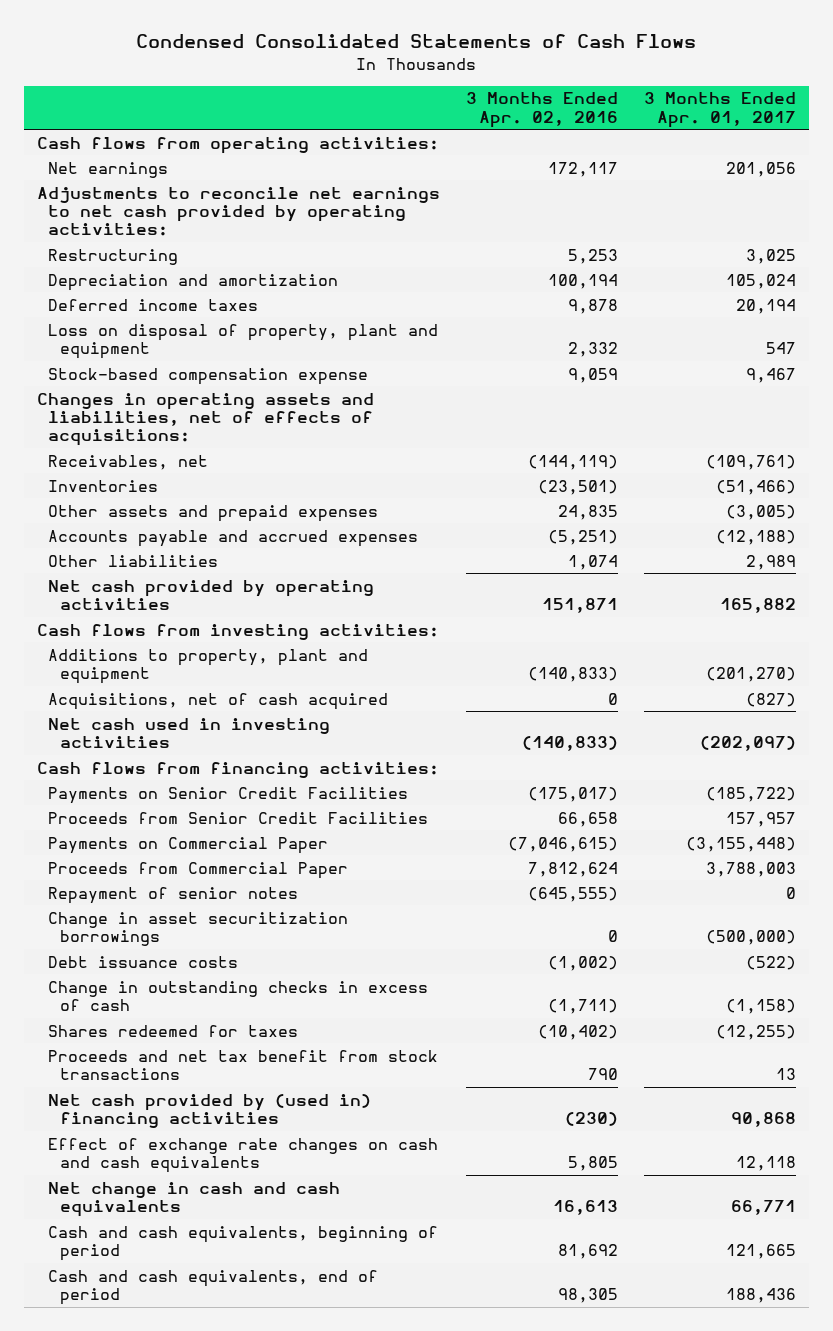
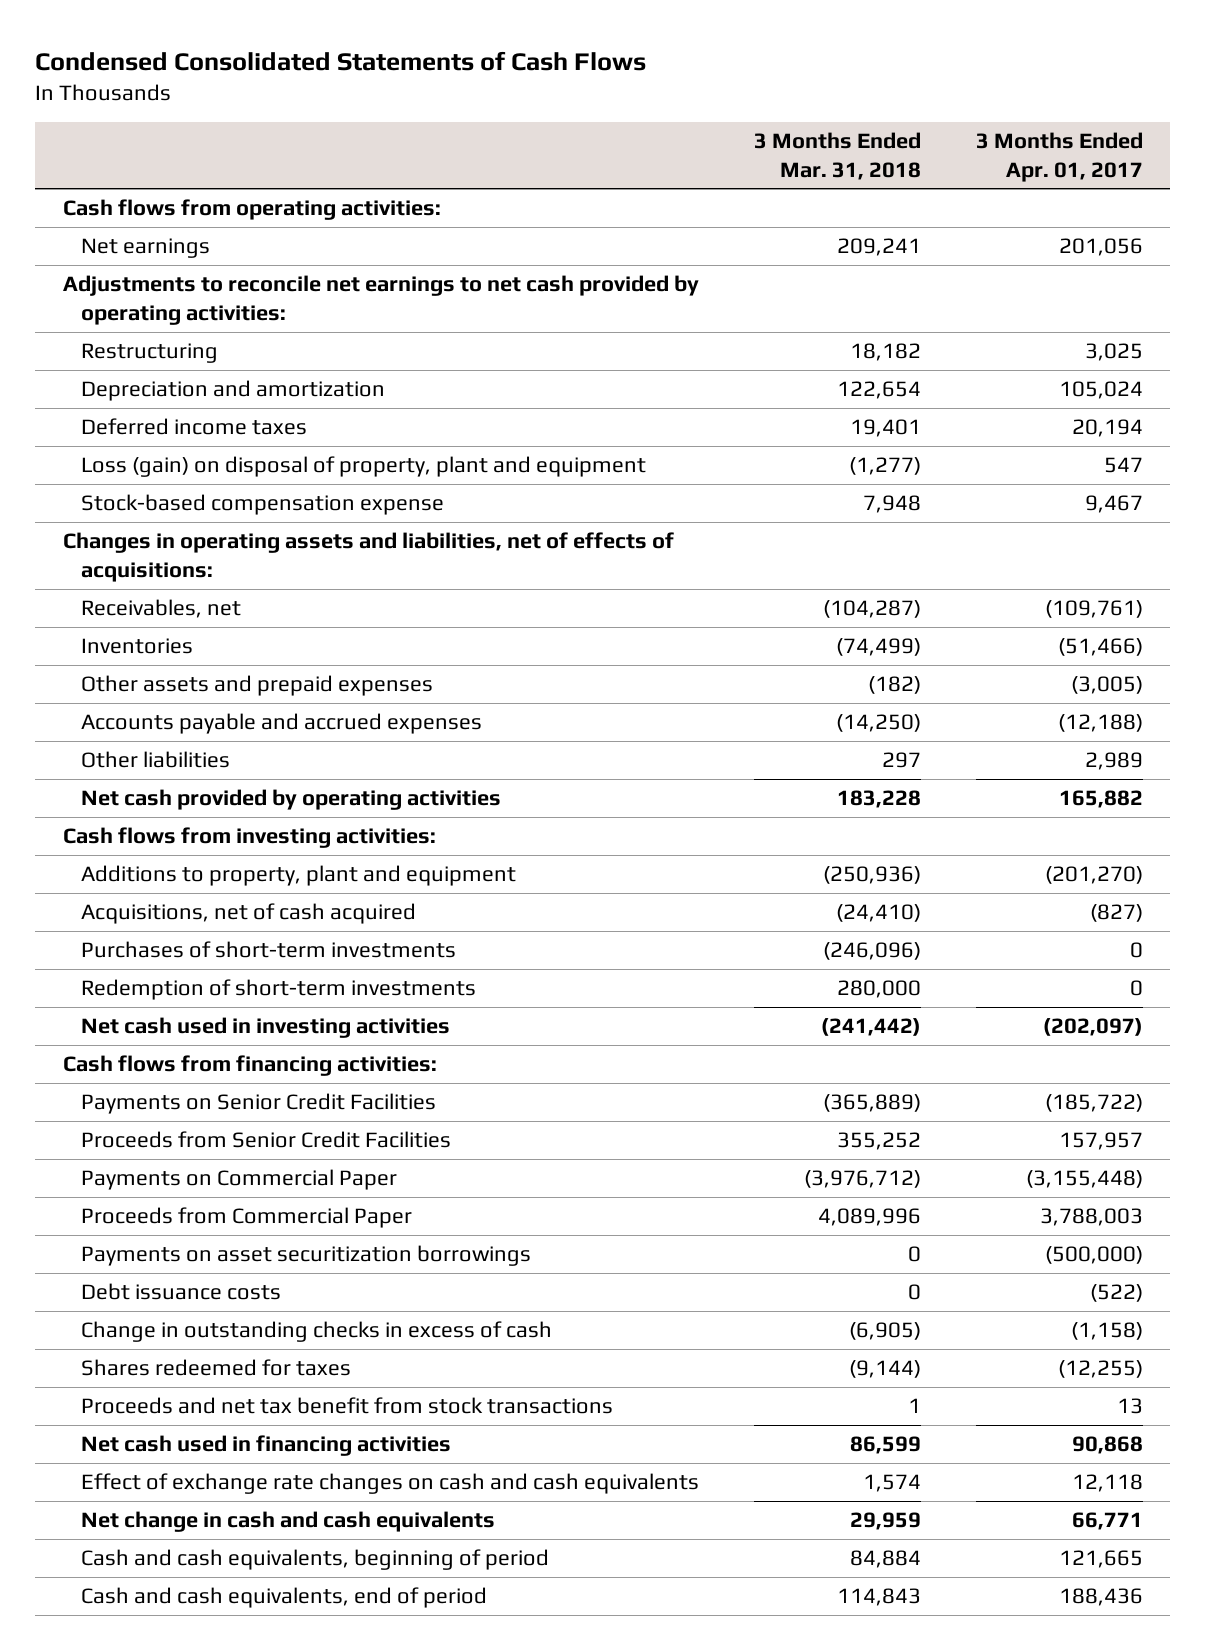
- | 3 Months Ended Apr. 02, 2016 | 3 Months Ended Apr. 01, 2017
+ | 3 Months Ended Mar. 31, 2018 | 3 Months Ended Apr. 01, 2017
- Loss on disposal of property, plant and equipment | 2,332 | 547
+ Loss (gain) on disposal of property, plant and equipment | (1,277) | 547
+ Purchases of short-term investments | (246,096) | 0
+ Redemption of short-term investments | 280,000 | 0
- Repayment of senior notes | (645,555) | 0
- Change in asset securitization borrowings | 0 | (500,000)
+ Payments on asset securitization borrowings | 0 | (500,000)
- Net cash provided by (used in) financing activities | (230) | 90,868
+ Net cash used in financing activities | 86,599 | 90,868

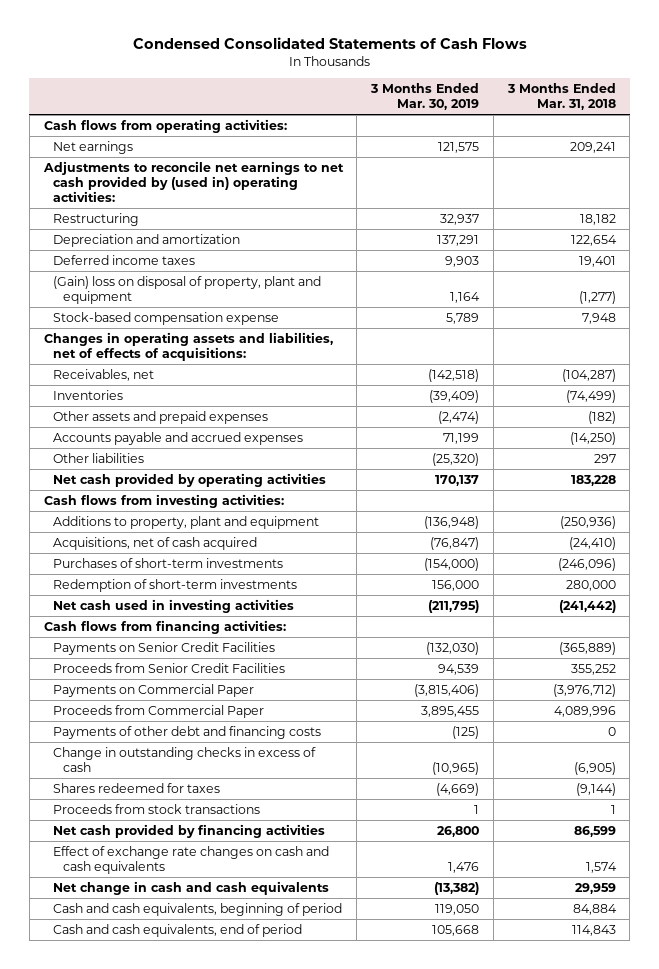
- | 3 Months Ended Mar. 31, 2018 | 3 Months Ended Apr. 01, 2017
+ | 3 Months Ended Mar. 30, 2019 | 3 Months Ended Mar. 31, 2018
- Adjustments to reconcile net earnings to net cash provided by operating activities:
+ Adjustments to reconcile net earnings to net cash provided by (used in) operating activities:
- Loss (gain) on disposal of property, plant and equipment | (1,277) | 547
+ (Gain) loss on disposal of property, plant and equipment | 1,164 | (1,277)
- Payments on asset securitization borrowings | 0 | (500,000)
- Debt issuance costs | 0 | (522)
+ Payments of other debt and financing costs | (125) | 0
- Proceeds and net tax benefit from stock transactions | 1 | 13
- Net cash used in financing activities | 86,599 | 90,868
+ Proceeds from stock transactions | 1 | 1
+ Net cash provided by financing activities | 26,800 | 86,599

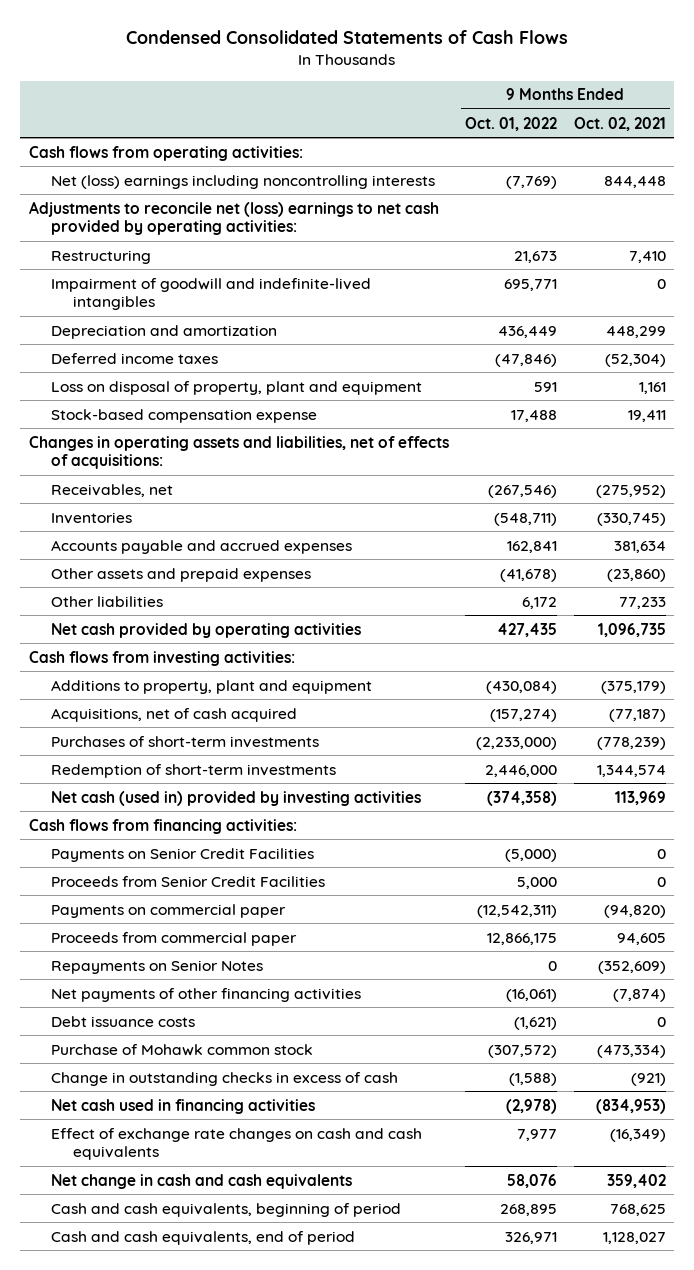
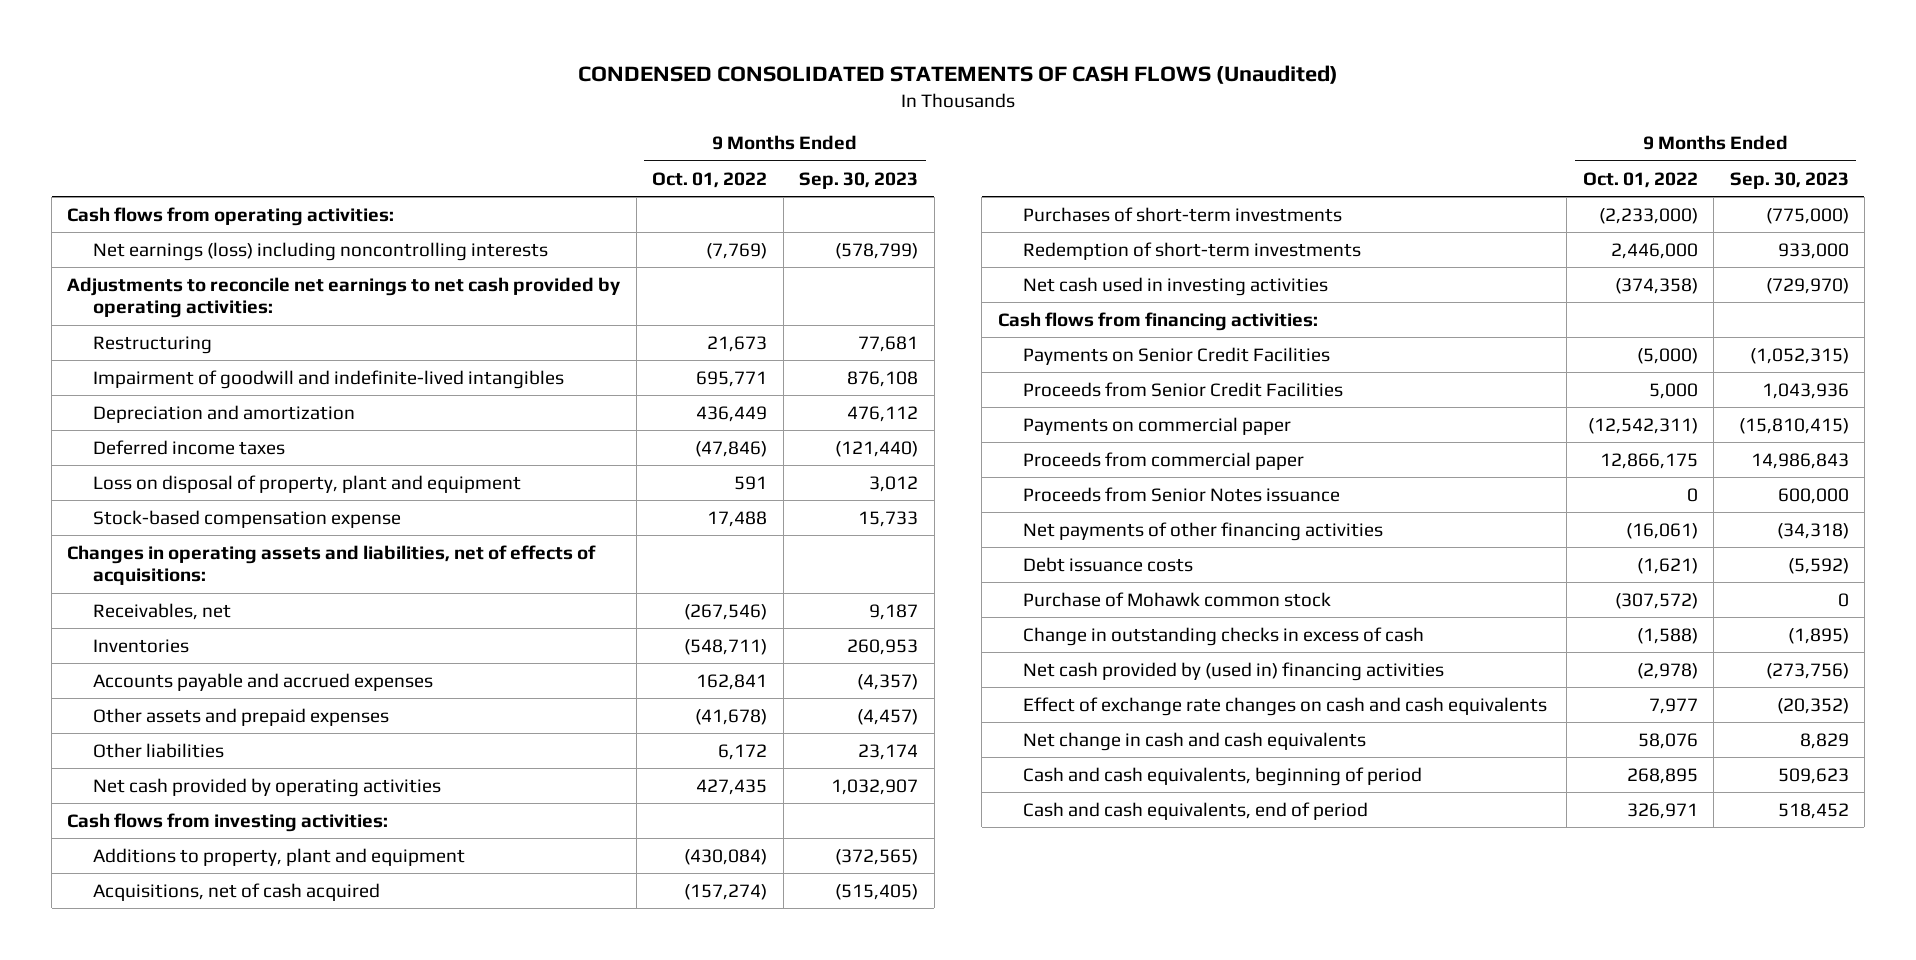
- Condensed Consolidated Statements of Cash Flows
+ CONDENSED CONSOLIDATED STATEMENTS OF CASH FLOWS (Unaudited)
- | 9 Months Ended Oct. 01, 2022 | 9 Months Ended Oct. 02, 2021
+ | 9 Months Ended Oct. 01, 2022 | 9 Months Ended Sep. 30, 2023
- Net (loss) earnings including noncontrolling interests | (7,769) | 844,448
- Adjustments to reconcile net (loss) earnings to net cash provided by operating activities:
+ Net earnings (loss) including noncontrolling interests | (7,769) | (578,799)
+ Adjustments to reconcile net earnings to net cash provided by operating activities:
- Net cash (used in) provided by investing activities | (374,358) | 113,969
+ Net cash used in investing activities | (374,358) | (729,970)
- Repayments on Senior Notes | 0 | (352,609)
+ Proceeds from Senior Notes issuance | 0 | 600,000
- Net cash used in financing activities | (2,978) | (834,953)
+ Net cash provided by (used in) financing activities | (2,978) | (273,756)

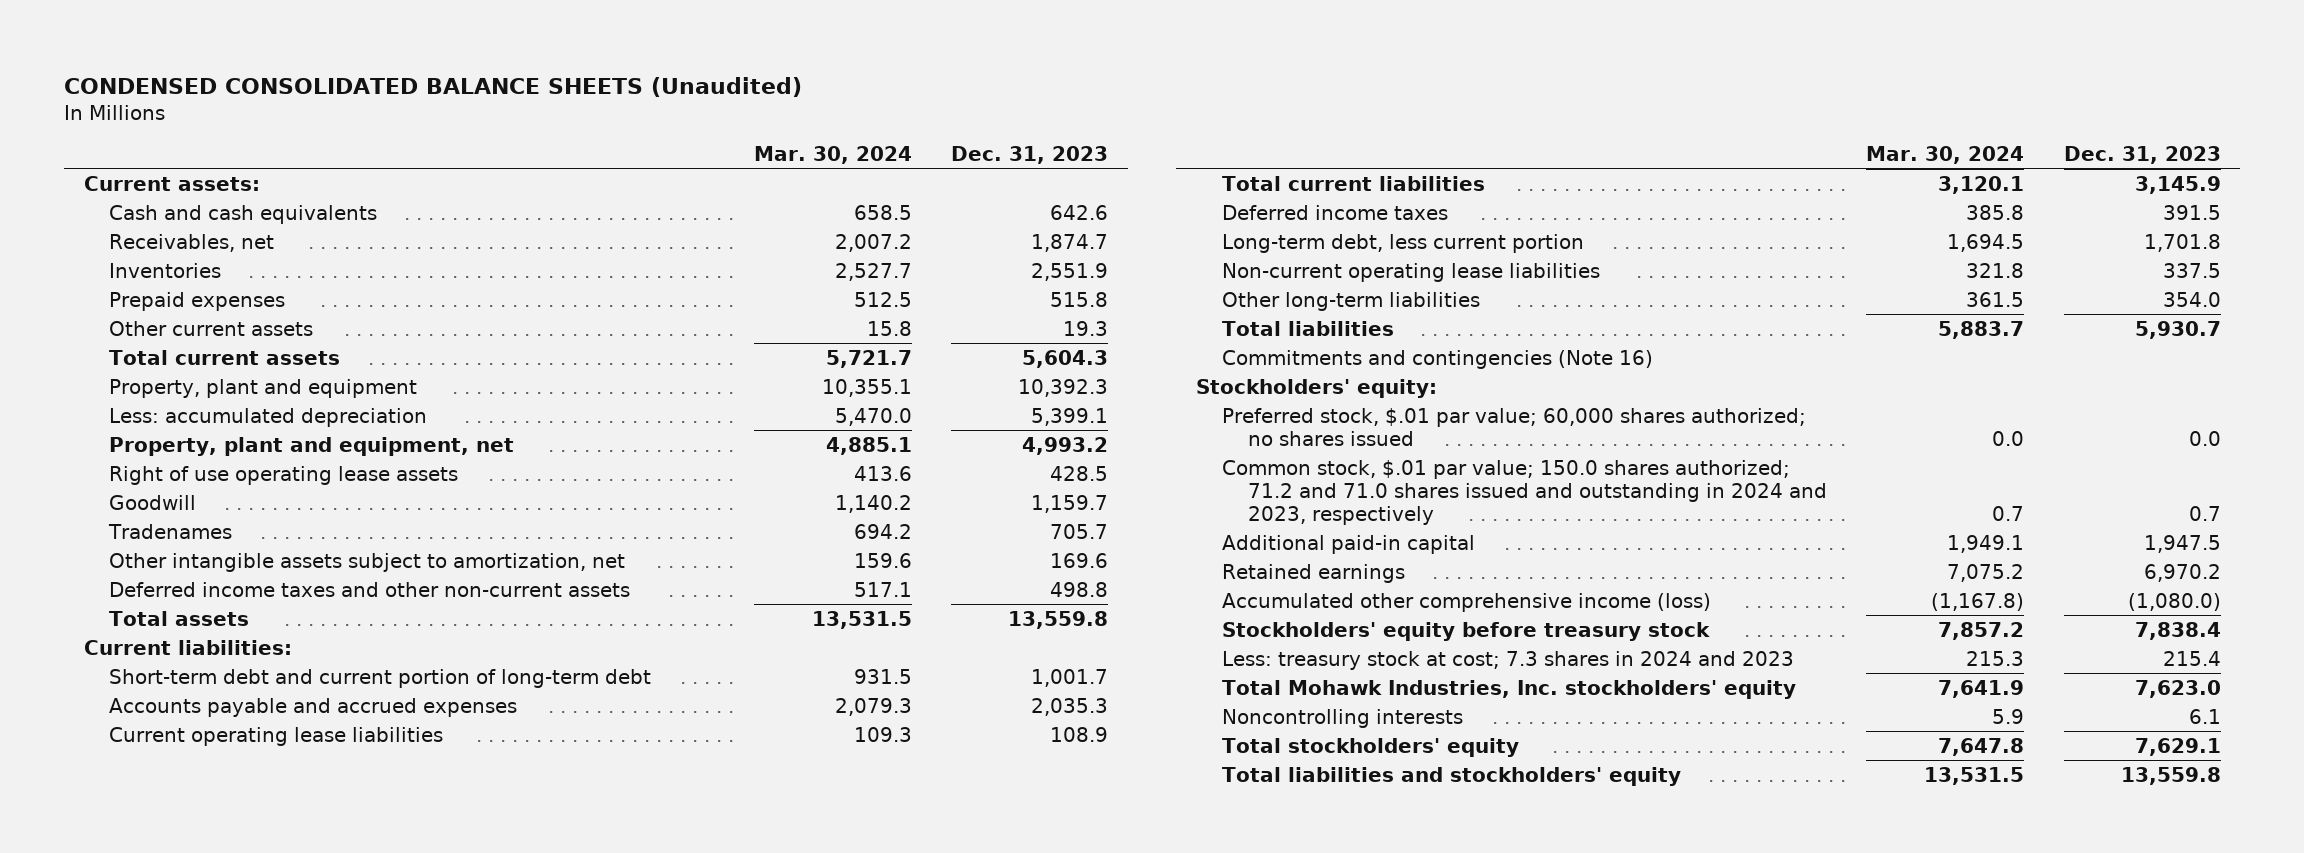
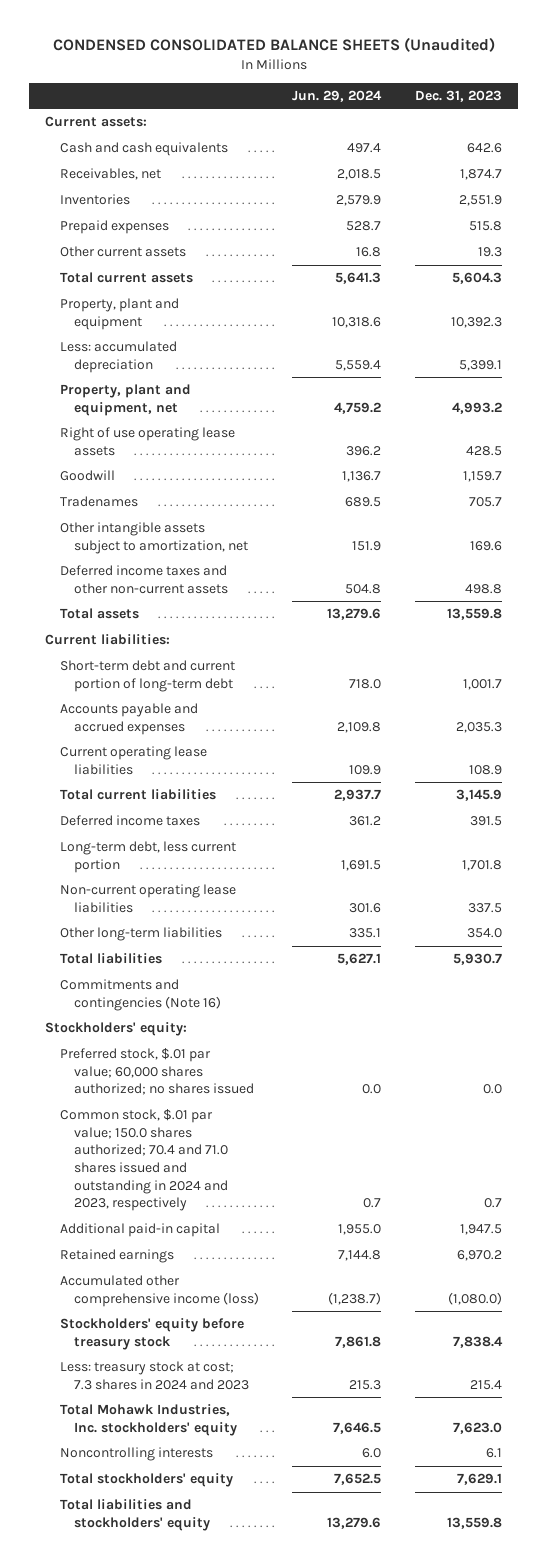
- | Mar. 30, 2024 | Dec. 31, 2023
+ | Jun. 29, 2024 | Dec. 31, 2023
- Common stock, $.01 par value; 150.0 shares authorized; 71.2 and 71.0 shares issued and outstanding in 2024 and 2023, respectively | 0.7 | 0.7
+ Common stock, $.01 par value; 150.0 shares authorized; 70.4 and 71.0 shares issued and outstanding in 2024 and 2023, respectively | 0.7 | 0.7

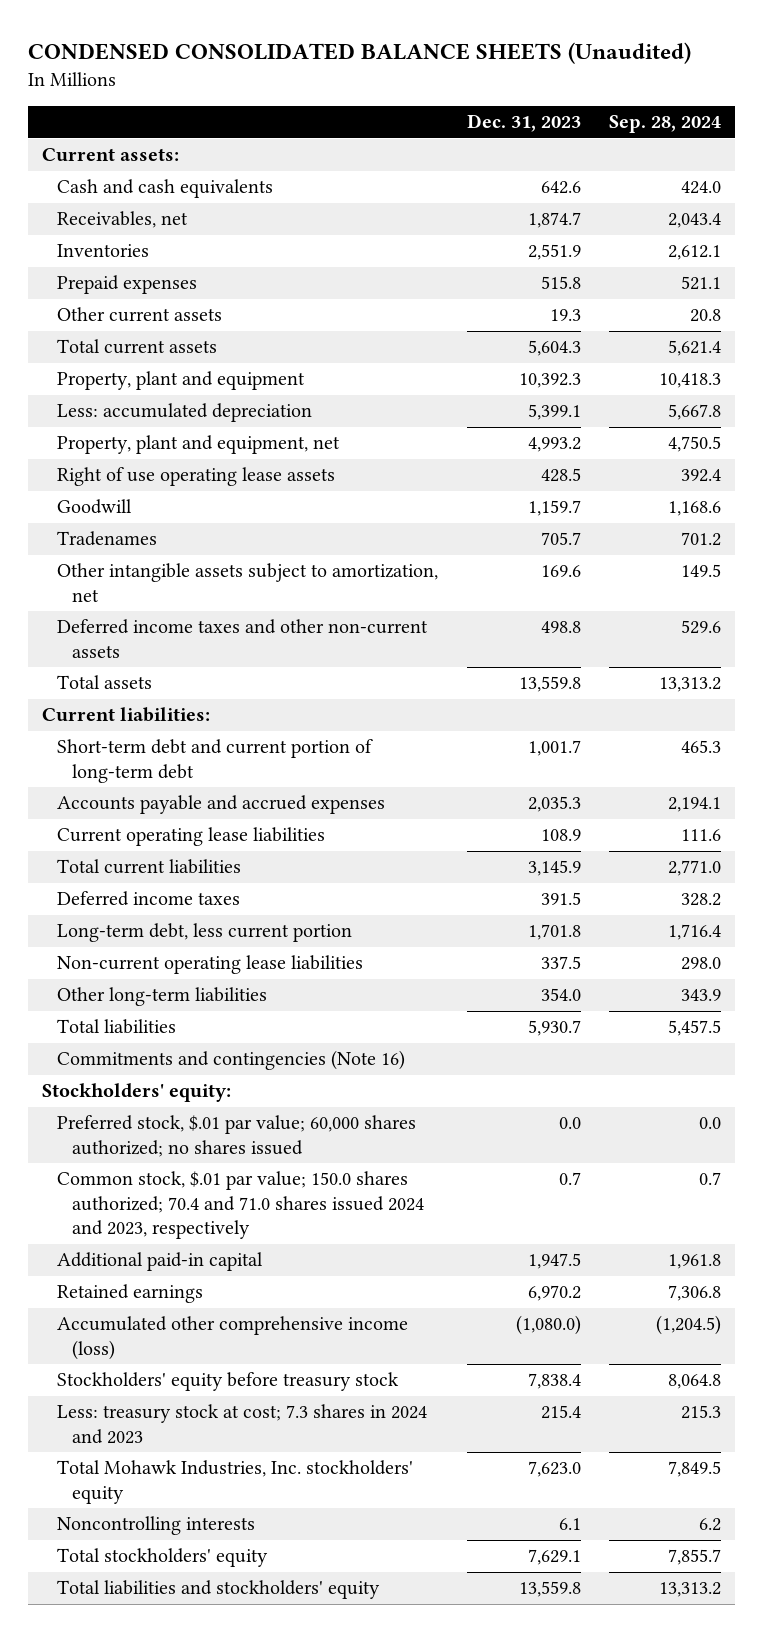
- | Jun. 29, 2024 | Dec. 31, 2023
+ | Dec. 31, 2023 | Sep. 28, 2024
- Common stock, $.01 par value; 150.0 shares authorized; 70.4 and 71.0 shares issued and outstanding in 2024 and 2023, respectively | 0.7 | 0.7
+ Common stock, $.01 par value; 150.0 shares authorized; 70.4 and 71.0 shares issued 2024 and 2023, respectively | 0.7 | 0.7

